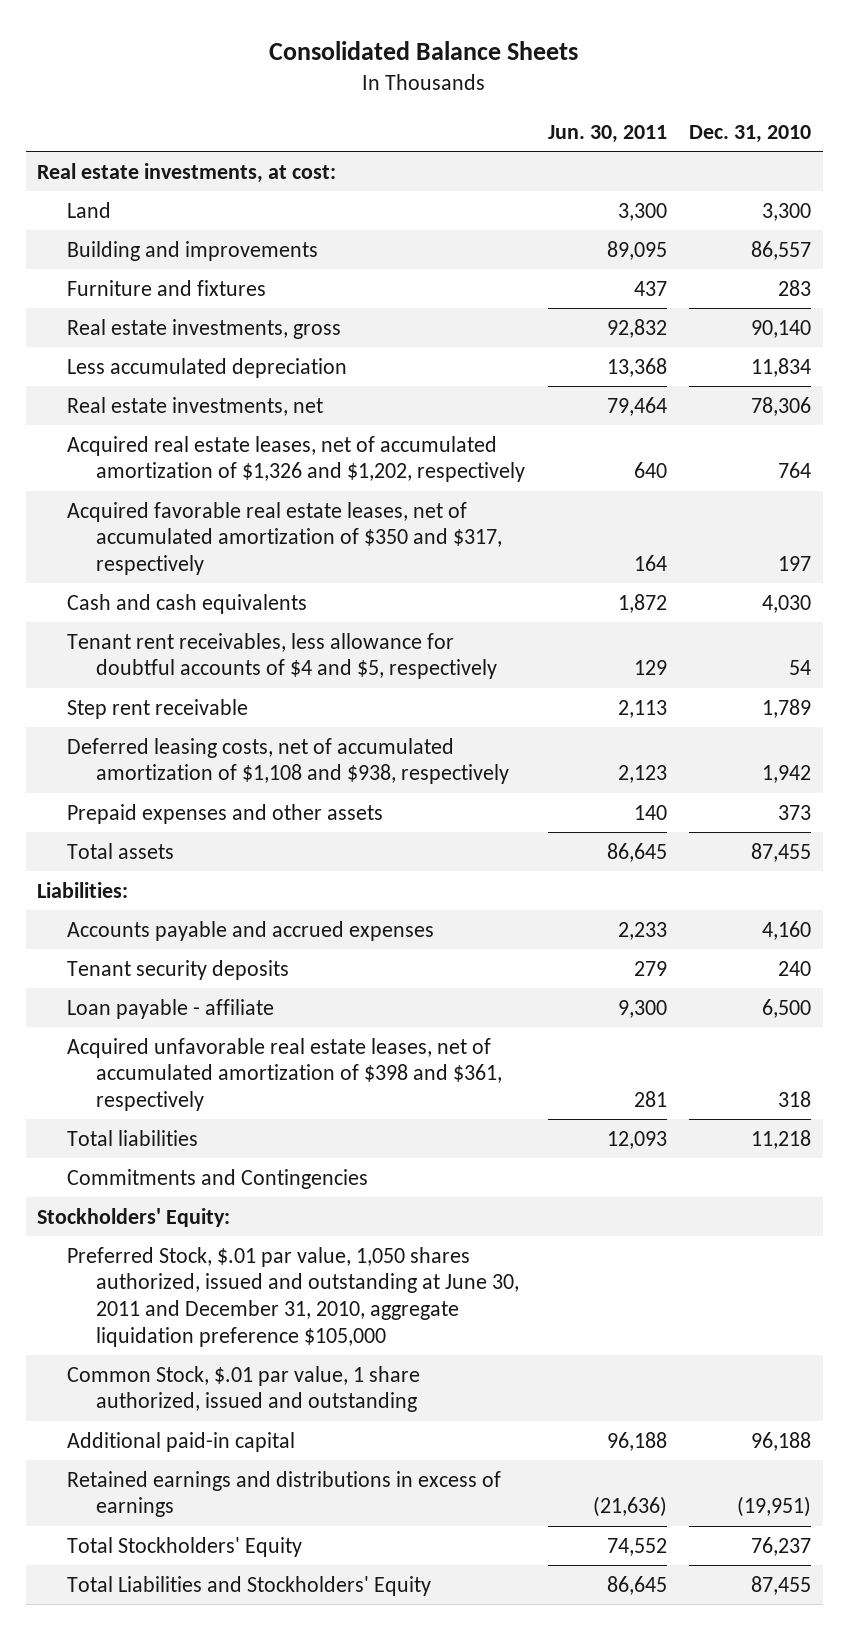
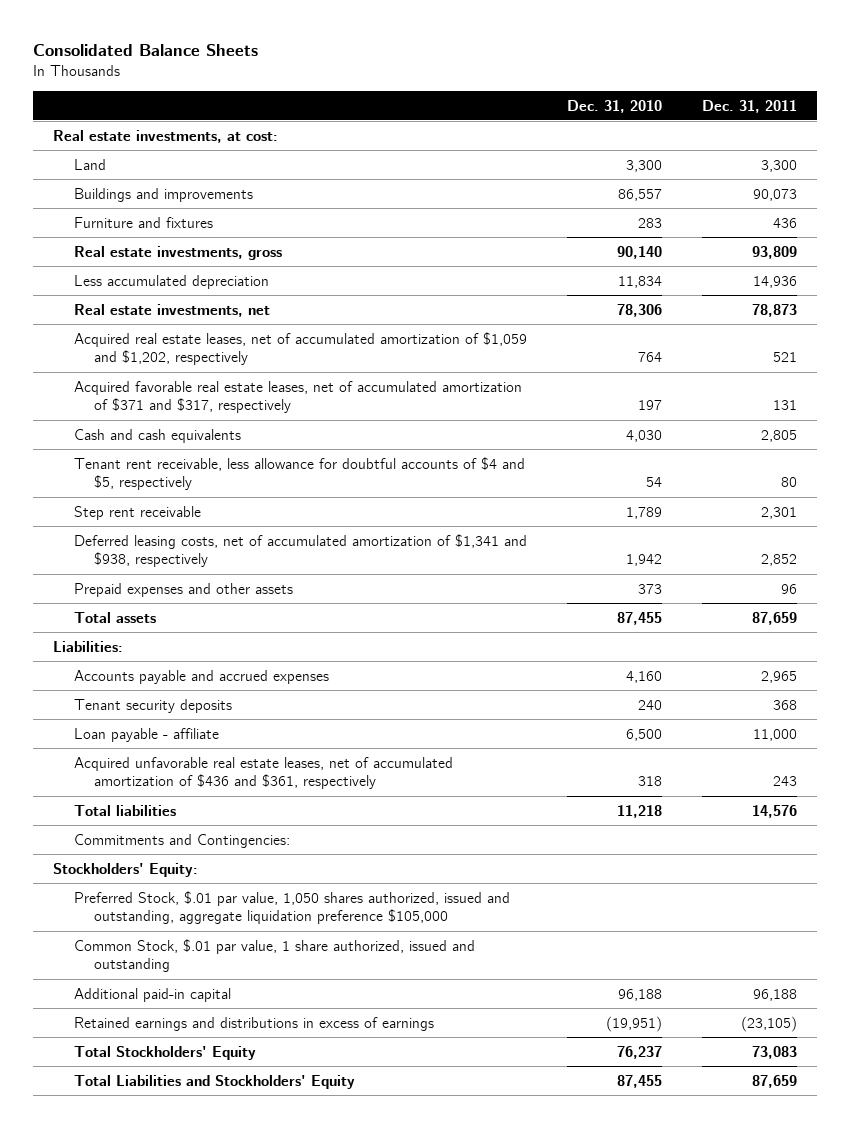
- | Jun. 30, 2011 | Dec. 31, 2010
+ | Dec. 31, 2010 | Dec. 31, 2011
- Building and improvements | 89,095 | 86,557
+ Buildings and improvements | 86,557 | 90,073
- Acquired real estate leases, net of accumulated amortization of $1,326 and $1,202, respectively | 640 | 764
- Acquired favorable real estate leases, net of accumulated amortization of $350 and $317, respectively | 164 | 197
+ Acquired real estate leases, net of accumulated amortization of $1,059 and $1,202, respectively | 764 | 521
+ Acquired favorable real estate leases, net of accumulated amortization of $371 and $317, respectively | 197 | 131
- Tenant rent receivables, less allowance for doubtful accounts of $4 and $5, respectively | 129 | 54
+ Tenant rent receivable, less allowance for doubtful accounts of $4 and $5, respectively | 54 | 80
- Deferred leasing costs, net of accumulated amortization of $1,108 and $938, respectively | 2,123 | 1,942
+ Deferred leasing costs, net of accumulated amortization of $1,341 and $938, respectively | 1,942 | 2,852
- Acquired unfavorable real estate leases, net of accumulated amortization of $398 and $361, respectively | 281 | 318
+ Acquired unfavorable real estate leases, net of accumulated amortization of $436 and $361, respectively | 318 | 243
- Commitments and Contingencies
+ Commitments and Contingencies:
- Preferred Stock, $.01 par value, 1,050 shares authorized, issued and outstanding at June 30, 2011 and December 31, 2010, aggregate liquidation preference $105,000
+ Preferred Stock, $.01 par value, 1,050 shares authorized, issued and outstanding, aggregate liquidation preference $105,000

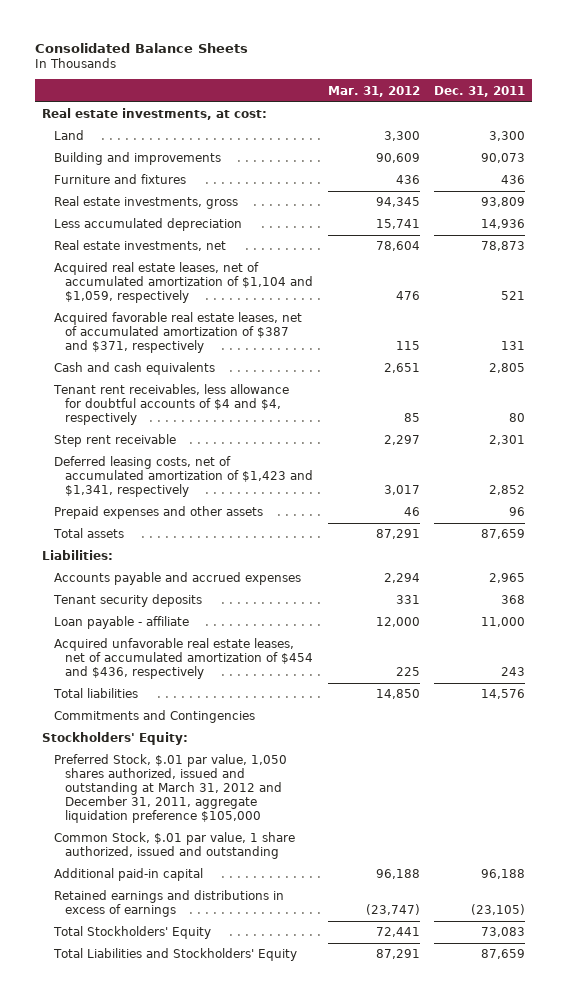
- | Dec. 31, 2010 | Dec. 31, 2011
+ | Mar. 31, 2012 | Dec. 31, 2011
- Buildings and improvements | 86,557 | 90,073
+ Building and improvements | 90,609 | 90,073
- Acquired real estate leases, net of accumulated amortization of $1,059 and $1,202, respectively | 764 | 521
- Acquired favorable real estate leases, net of accumulated amortization of $371 and $317, respectively | 197 | 131
+ Acquired real estate leases, net of accumulated amortization of $1,104 and $1,059, respectively | 476 | 521
+ Acquired favorable real estate leases, net of accumulated amortization of $387 and $371, respectively | 115 | 131
- Tenant rent receivable, less allowance for doubtful accounts of $4 and $5, respectively | 54 | 80
+ Tenant rent receivables, less allowance for doubtful accounts of $4 and $4, respectively | 85 | 80
- Deferred leasing costs, net of accumulated amortization of $1,341 and $938, respectively | 1,942 | 2,852
+ Deferred leasing costs, net of accumulated amortization of $1,423 and $1,341, respectively | 3,017 | 2,852
- Acquired unfavorable real estate leases, net of accumulated amortization of $436 and $361, respectively | 318 | 243
+ Acquired unfavorable real estate leases, net of accumulated amortization of $454 and $436, respectively | 225 | 243
- Commitments and Contingencies:
+ Commitments and Contingencies
- Preferred Stock, $.01 par value, 1,050 shares authorized, issued and outstanding, aggregate liquidation preference $105,000
+ Preferred Stock, $.01 par value, 1,050 shares authorized, issued and outstanding at March 31, 2012 and December 31, 2011, aggregate liquidation preference $105,000

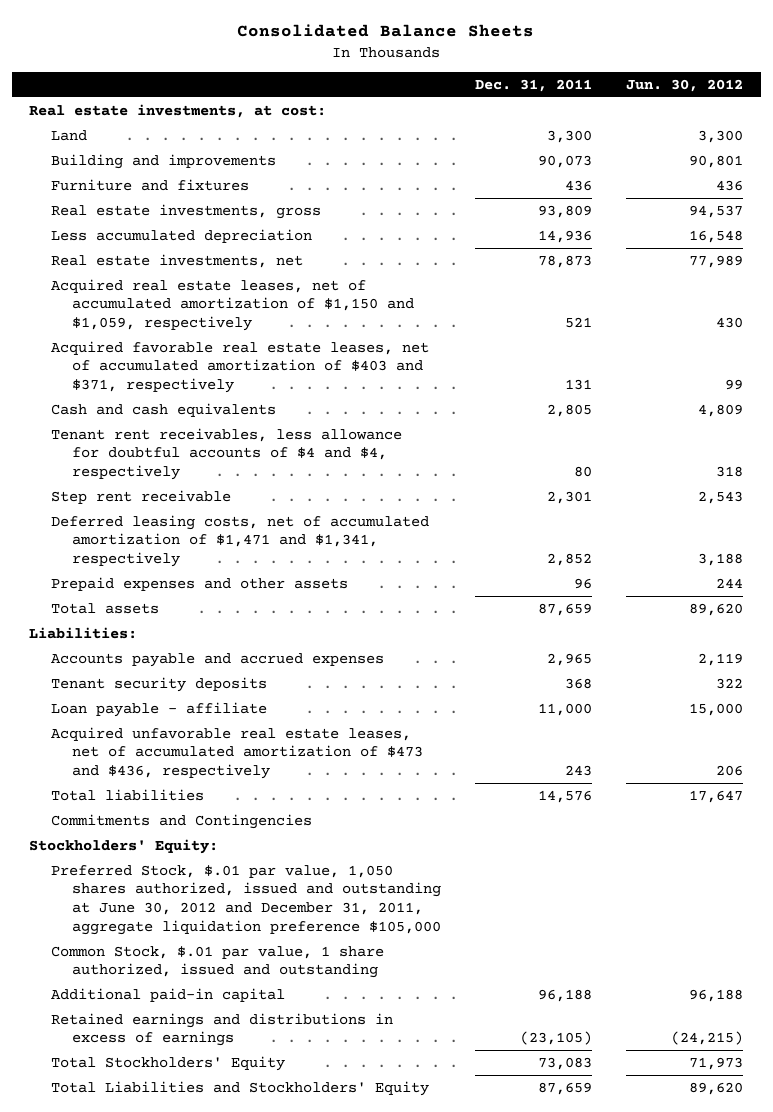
- | Mar. 31, 2012 | Dec. 31, 2011
+ | Dec. 31, 2011 | Jun. 30, 2012
- Acquired real estate leases, net of accumulated amortization of $1,104 and $1,059, respectively | 476 | 521
- Acquired favorable real estate leases, net of accumulated amortization of $387 and $371, respectively | 115 | 131
+ Acquired real estate leases, net of accumulated amortization of $1,150 and $1,059, respectively | 521 | 430
+ Acquired favorable real estate leases, net of accumulated amortization of $403 and $371, respectively | 131 | 99
- Deferred leasing costs, net of accumulated amortization of $1,423 and $1,341, respectively | 3,017 | 2,852
+ Deferred leasing costs, net of accumulated amortization of $1,471 and $1,341, respectively | 2,852 | 3,188
- Acquired unfavorable real estate leases, net of accumulated amortization of $454 and $436, respectively | 225 | 243
+ Acquired unfavorable real estate leases, net of accumulated amortization of $473 and $436, respectively | 243 | 206
- Preferred Stock, $.01 par value, 1,050 shares authorized, issued and outstanding at March 31, 2012 and December 31, 2011, aggregate liquidation preference $105,000
+ Preferred Stock, $.01 par value, 1,050 shares authorized, issued and outstanding at June 30, 2012 and December 31, 2011, aggregate liquidation preference $105,000

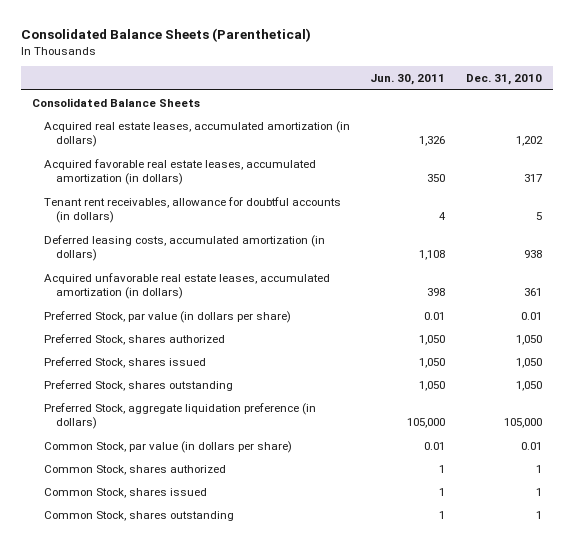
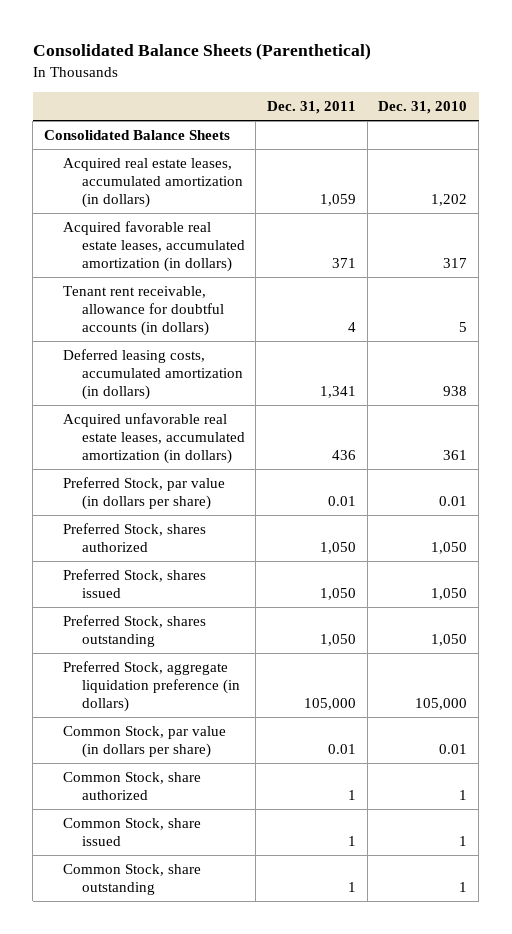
- | Jun. 30, 2011 | Dec. 31, 2010
+ | Dec. 31, 2011 | Dec. 31, 2010
- Tenant rent receivables, allowance for doubtful accounts (in dollars) | 4 | 5
+ Tenant rent receivable, allowance for doubtful accounts (in dollars) | 4 | 5
- Common Stock, shares authorized | 1 | 1
- Common Stock, shares issued | 1 | 1
- Common Stock, shares outstanding | 1 | 1
+ Common Stock, share authorized | 1 | 1
+ Common Stock, share issued | 1 | 1
+ Common Stock, share outstanding | 1 | 1

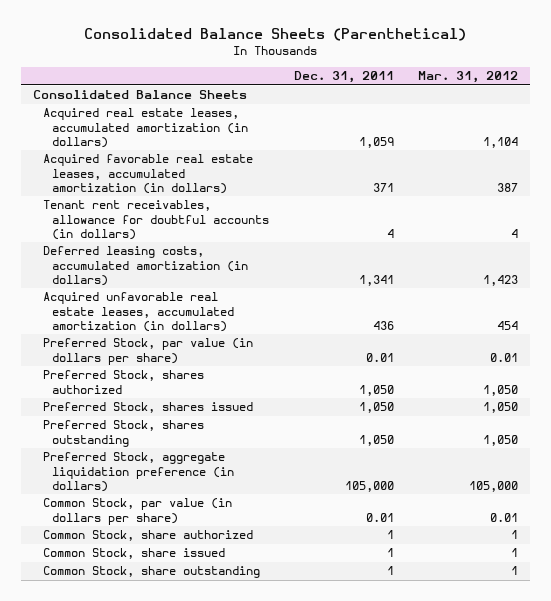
- | Dec. 31, 2011 | Dec. 31, 2010
+ | Dec. 31, 2011 | Mar. 31, 2012
- Tenant rent receivable, allowance for doubtful accounts (in dollars) | 4 | 5
+ Tenant rent receivables, allowance for doubtful accounts (in dollars) | 4 | 4

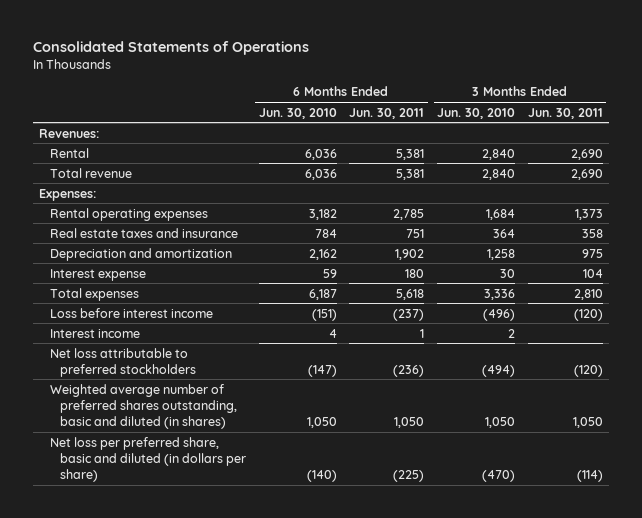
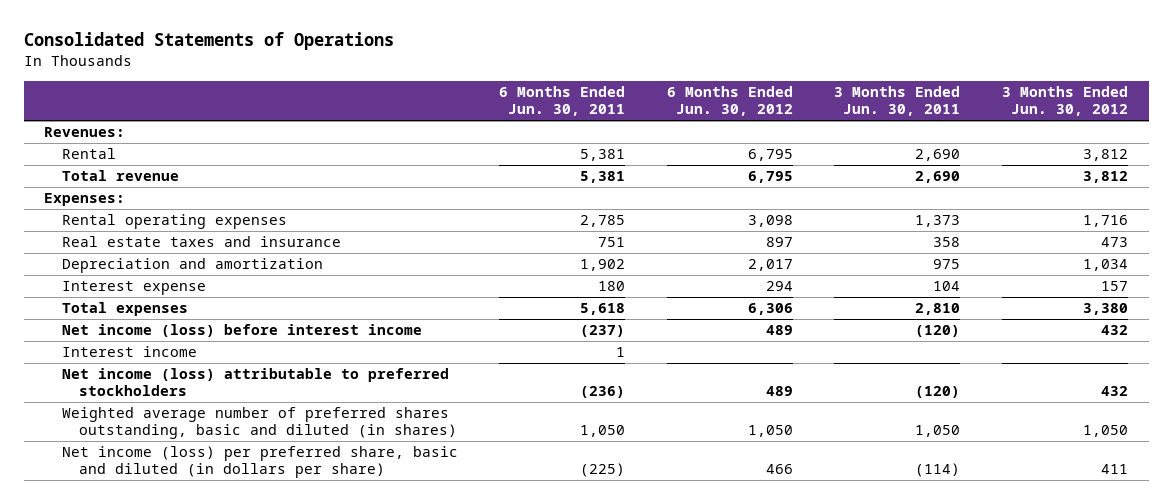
- | 6 Months Ended Jun. 30, 2010 | 6 Months Ended Jun. 30, 2011 | 3 Months Ended Jun. 30, 2010 | 3 Months Ended Jun. 30, 2011
+ | 6 Months Ended Jun. 30, 2011 | 6 Months Ended Jun. 30, 2012 | 3 Months Ended Jun. 30, 2011 | 3 Months Ended Jun. 30, 2012
- Loss before interest income | (151) | (237) | (496) | (120)
+ Net income (loss) before interest income | (237) | 489 | (120) | 432
- Net loss attributable to preferred stockholders | (147) | (236) | (494) | (120)
+ Net income (loss) attributable to preferred stockholders | (236) | 489 | (120) | 432
- Net loss per preferred share, basic and diluted (in dollars per share) | (140) | (225) | (470) | (114)
+ Net income (loss) per preferred share, basic and diluted (in dollars per share) | (225) | 466 | (114) | 411

